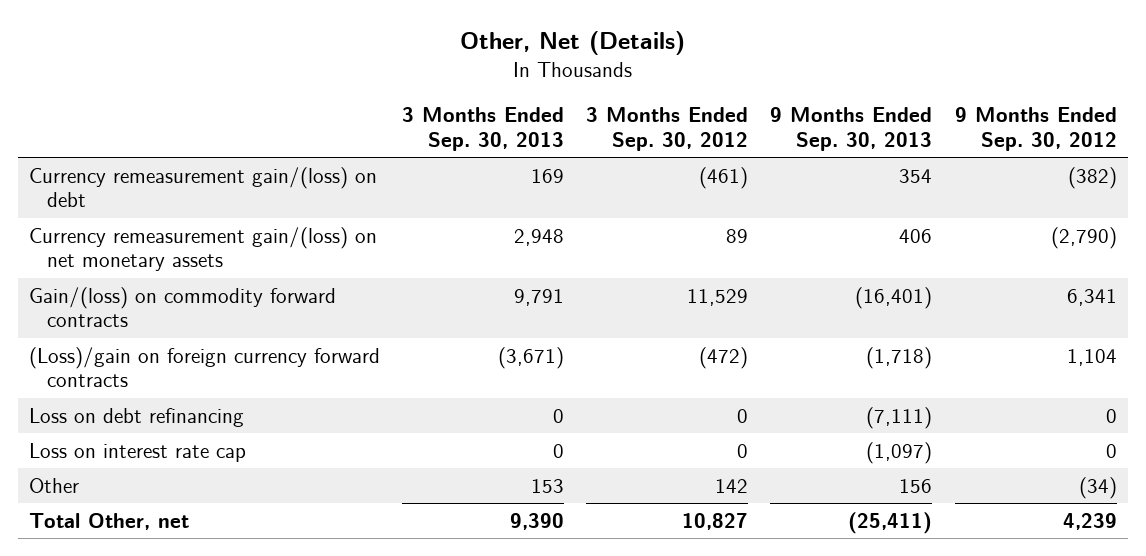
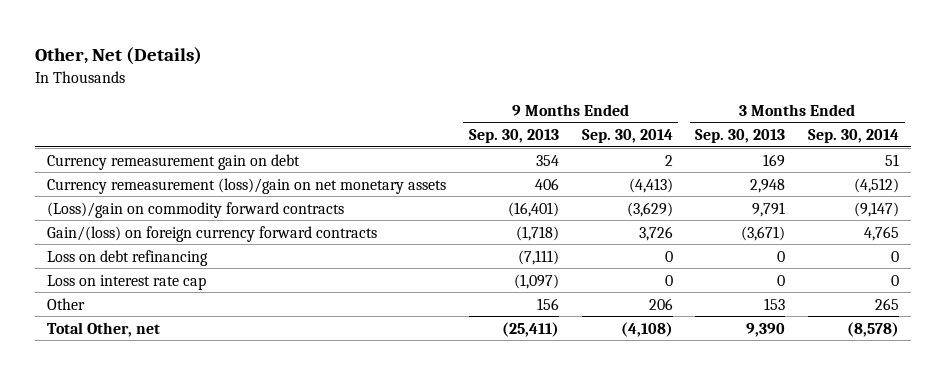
- | 3 Months Ended Sep. 30, 2013 | 3 Months Ended Sep. 30, 2012 | 9 Months Ended Sep. 30, 2013 | 9 Months Ended Sep. 30, 2012
+ | 9 Months Ended Sep. 30, 2013 | 9 Months Ended Sep. 30, 2014 | 3 Months Ended Sep. 30, 2013 | 3 Months Ended Sep. 30, 2014
- Currency remeasurement gain/(loss) on debt | 169 | (461) | 354 | (382)
- Currency remeasurement gain/(loss) on net monetary assets | 2,948 | 89 | 406 | (2,790)
- Gain/(loss) on commodity forward contracts | 9,791 | 11,529 | (16,401) | 6,341
- (Loss)/gain on foreign currency forward contracts | (3,671) | (472) | (1,718) | 1,104
+ Currency remeasurement gain on debt | 354 | 2 | 169 | 51
+ Currency remeasurement (loss)/gain on net monetary assets | 406 | (4,413) | 2,948 | (4,512)
+ (Loss)/gain on commodity forward contracts | (16,401) | (3,629) | 9,791 | (9,147)
+ Gain/(loss) on foreign currency forward contracts | (1,718) | 3,726 | (3,671) | 4,765

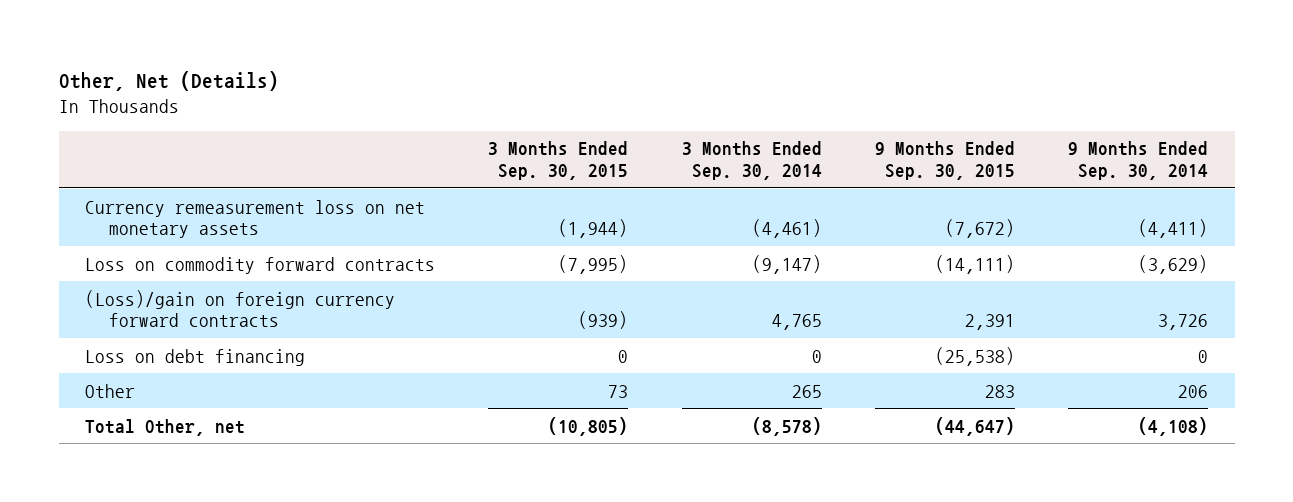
- | 9 Months Ended Sep. 30, 2013 | 9 Months Ended Sep. 30, 2014 | 3 Months Ended Sep. 30, 2013 | 3 Months Ended Sep. 30, 2014
+ | 3 Months Ended Sep. 30, 2015 | 3 Months Ended Sep. 30, 2014 | 9 Months Ended Sep. 30, 2015 | 9 Months Ended Sep. 30, 2014
- Currency remeasurement gain on debt | 354 | 2 | 169 | 51
- Currency remeasurement (loss)/gain on net monetary assets | 406 | (4,413) | 2,948 | (4,512)
- (Loss)/gain on commodity forward contracts | (16,401) | (3,629) | 9,791 | (9,147)
- Gain/(loss) on foreign currency forward contracts | (1,718) | 3,726 | (3,671) | 4,765
- Loss on debt refinancing | (7,111) | 0 | 0 | 0
- Loss on interest rate cap | (1,097) | 0 | 0 | 0
+ Currency remeasurement loss on net monetary assets | (1,944) | (4,461) | (7,672) | (4,411)
+ Loss on commodity forward contracts | (7,995) | (9,147) | (14,111) | (3,629)
+ (Loss)/gain on foreign currency forward contracts | (939) | 4,765 | 2,391 | 3,726
+ Loss on debt financing | 0 | 0 | (25,538) | 0

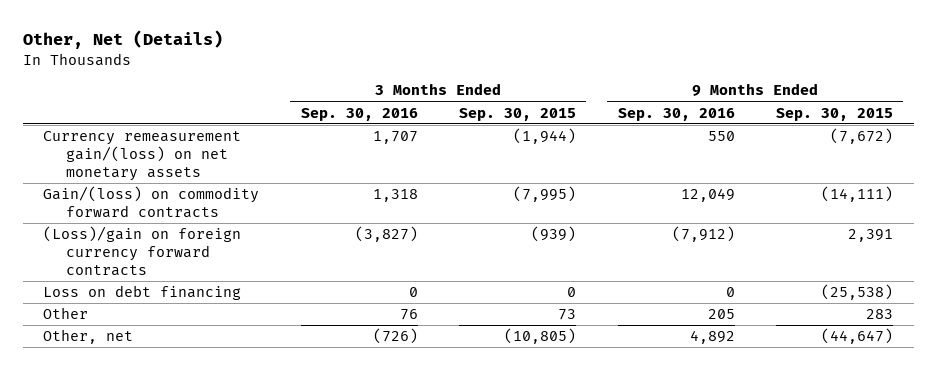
- | 3 Months Ended Sep. 30, 2015 | 3 Months Ended Sep. 30, 2014 | 9 Months Ended Sep. 30, 2015 | 9 Months Ended Sep. 30, 2014
+ | 3 Months Ended Sep. 30, 2016 | 3 Months Ended Sep. 30, 2015 | 9 Months Ended Sep. 30, 2016 | 9 Months Ended Sep. 30, 2015
- Currency remeasurement loss on net monetary assets | (1,944) | (4,461) | (7,672) | (4,411)
- Loss on commodity forward contracts | (7,995) | (9,147) | (14,111) | (3,629)
+ Currency remeasurement gain/(loss) on net monetary assets | 1,707 | (1,944) | 550 | (7,672)
+ Gain/(loss) on commodity forward contracts | 1,318 | (7,995) | 12,049 | (14,111)
- Total Other, net | (10,805) | (8,578) | (44,647) | (4,108)
+ Other, net | (726) | (10,805) | 4,892 | (44,647)

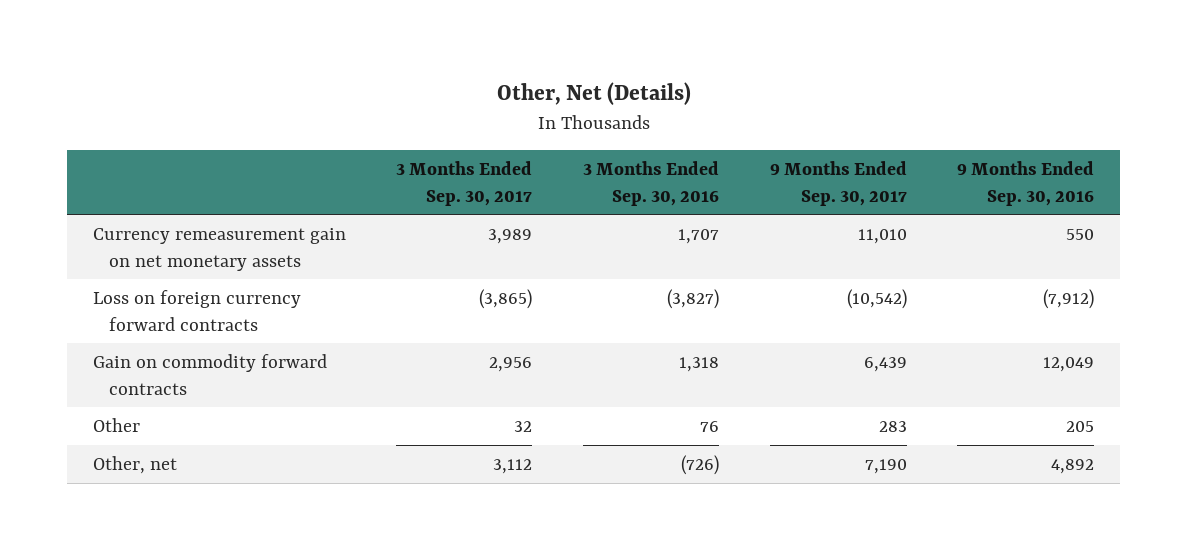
- | 3 Months Ended Sep. 30, 2016 | 3 Months Ended Sep. 30, 2015 | 9 Months Ended Sep. 30, 2016 | 9 Months Ended Sep. 30, 2015
+ | 3 Months Ended Sep. 30, 2017 | 3 Months Ended Sep. 30, 2016 | 9 Months Ended Sep. 30, 2017 | 9 Months Ended Sep. 30, 2016
- Currency remeasurement gain/(loss) on net monetary assets | 1,707 | (1,944) | 550 | (7,672)
- Gain/(loss) on commodity forward contracts | 1,318 | (7,995) | 12,049 | (14,111)
- (Loss)/gain on foreign currency forward contracts | (3,827) | (939) | (7,912) | 2,391
- Loss on debt financing | 0 | 0 | 0 | (25,538)
+ Currency remeasurement gain on net monetary assets | 3,989 | 1,707 | 11,010 | 550
+ Loss on foreign currency forward contracts | (3,865) | (3,827) | (10,542) | (7,912)
+ Gain on commodity forward contracts | 2,956 | 1,318 | 6,439 | 12,049

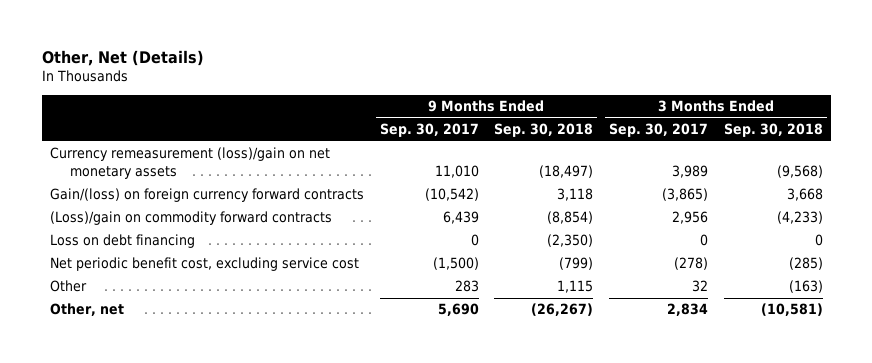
- | 3 Months Ended Sep. 30, 2017 | 3 Months Ended Sep. 30, 2016 | 9 Months Ended Sep. 30, 2017 | 9 Months Ended Sep. 30, 2016
+ | 9 Months Ended Sep. 30, 2017 | 9 Months Ended Sep. 30, 2018 | 3 Months Ended Sep. 30, 2017 | 3 Months Ended Sep. 30, 2018
- Currency remeasurement gain on net monetary assets | 3,989 | 1,707 | 11,010 | 550
- Loss on foreign currency forward contracts | (3,865) | (3,827) | (10,542) | (7,912)
- Gain on commodity forward contracts | 2,956 | 1,318 | 6,439 | 12,049
+ Currency remeasurement (loss)/gain on net monetary assets | 11,010 | (18,497) | 3,989 | (9,568)
+ Gain/(loss) on foreign currency forward contracts | (10,542) | 3,118 | (3,865) | 3,668
+ (Loss)/gain on commodity forward contracts | 6,439 | (8,854) | 2,956 | (4,233)
+ Loss on debt financing | 0 | (2,350) | 0 | 0
+ Net periodic benefit cost, excluding service cost | (1,500) | (799) | (278) | (285)
- Other, net | 3,112 | (726) | 7,190 | 4,892
+ Other, net | 5,690 | (26,267) | 2,834 | (10,581)

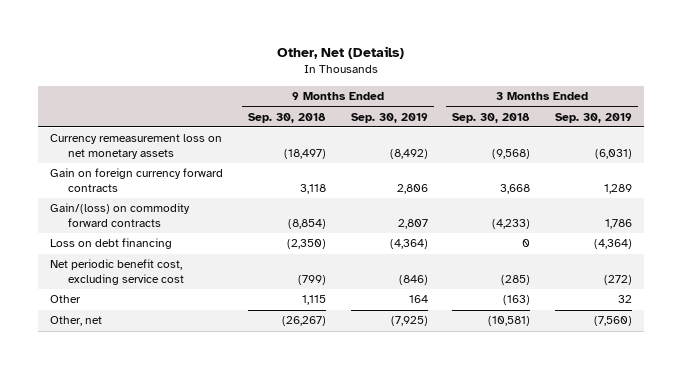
- | 9 Months Ended Sep. 30, 2017 | 9 Months Ended Sep. 30, 2018 | 3 Months Ended Sep. 30, 2017 | 3 Months Ended Sep. 30, 2018
+ | 9 Months Ended Sep. 30, 2018 | 9 Months Ended Sep. 30, 2019 | 3 Months Ended Sep. 30, 2018 | 3 Months Ended Sep. 30, 2019
- Currency remeasurement (loss)/gain on net monetary assets | 11,010 | (18,497) | 3,989 | (9,568)
- Gain/(loss) on foreign currency forward contracts | (10,542) | 3,118 | (3,865) | 3,668
- (Loss)/gain on commodity forward contracts | 6,439 | (8,854) | 2,956 | (4,233)
+ Currency remeasurement loss on net monetary assets | (18,497) | (8,492) | (9,568) | (6,031)
+ Gain on foreign currency forward contracts | 3,118 | 2,806 | 3,668 | 1,289
+ Gain/(loss) on commodity forward contracts | (8,854) | 2,807 | (4,233) | 1,786

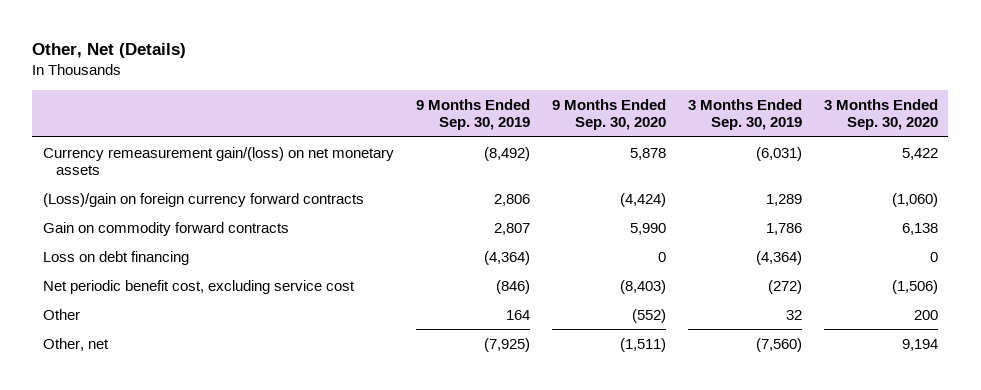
- | 9 Months Ended Sep. 30, 2018 | 9 Months Ended Sep. 30, 2019 | 3 Months Ended Sep. 30, 2018 | 3 Months Ended Sep. 30, 2019
+ | 9 Months Ended Sep. 30, 2019 | 9 Months Ended Sep. 30, 2020 | 3 Months Ended Sep. 30, 2019 | 3 Months Ended Sep. 30, 2020
- Currency remeasurement loss on net monetary assets | (18,497) | (8,492) | (9,568) | (6,031)
- Gain on foreign currency forward contracts | 3,118 | 2,806 | 3,668 | 1,289
- Gain/(loss) on commodity forward contracts | (8,854) | 2,807 | (4,233) | 1,786
+ Currency remeasurement gain/(loss) on net monetary assets | (8,492) | 5,878 | (6,031) | 5,422
+ (Loss)/gain on foreign currency forward contracts | 2,806 | (4,424) | 1,289 | (1,060)
+ Gain on commodity forward contracts | 2,807 | 5,990 | 1,786 | 6,138

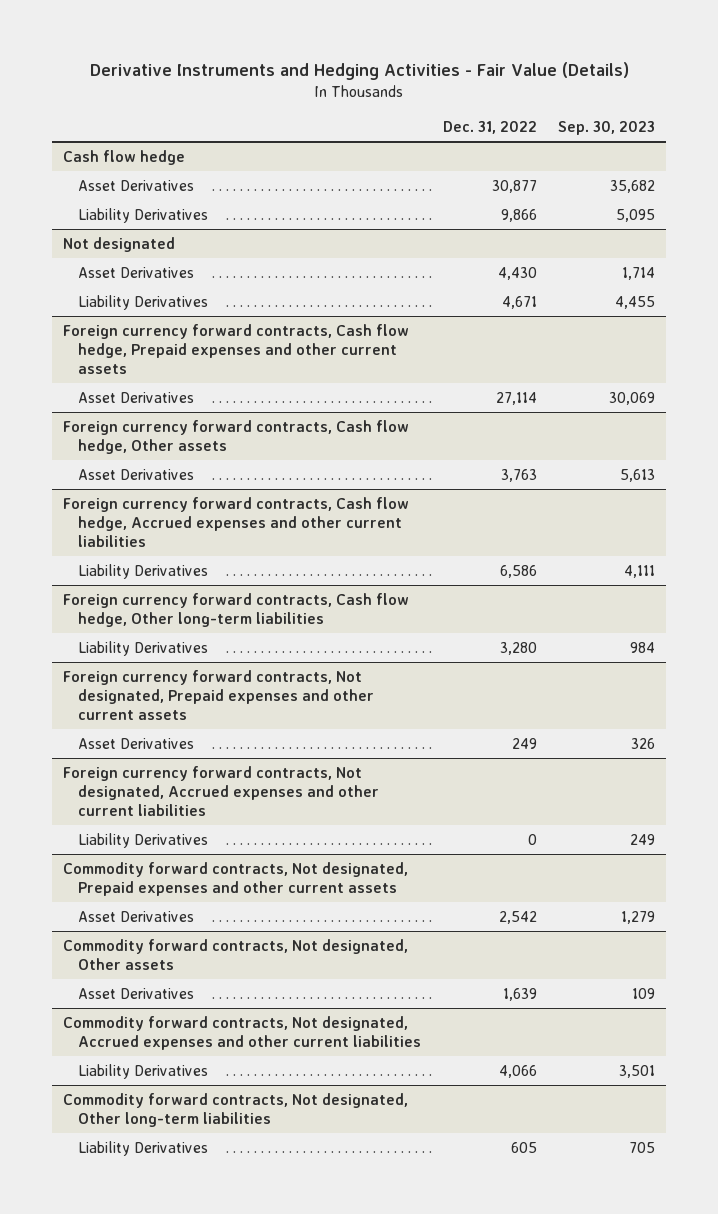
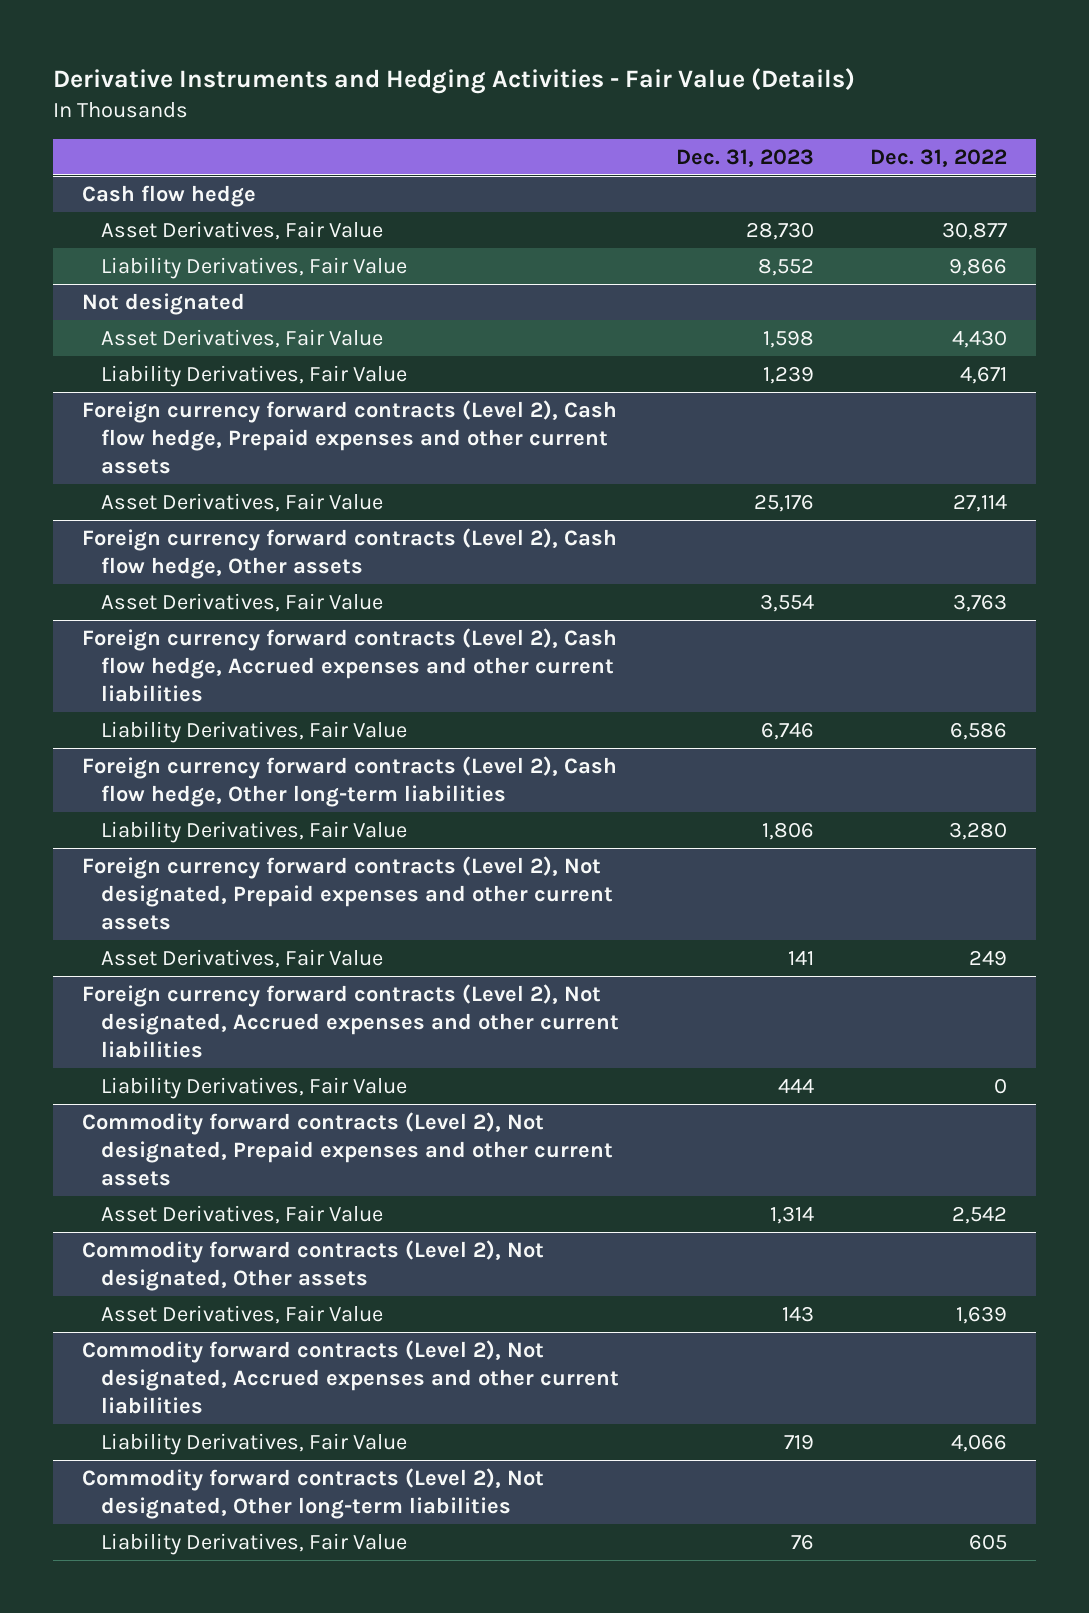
- | Dec. 31, 2022 | Sep. 30, 2023
+ | Dec. 31, 2023 | Dec. 31, 2022
@ Cash flow hedge
- Asset Derivatives | 30,877 | 35,682
- Liability Derivatives | 9,866 | 5,095
+ Asset Derivatives, Fair Value | 28,730 | 30,877
+ Liability Derivatives, Fair Value | 8,552 | 9,866
@ Not designated
- Asset Derivatives | 4,430 | 1,714
- Liability Derivatives | 4,671 | 4,455
- Foreign currency forward contracts, Cash flow hedge, Prepaid expenses and other current assets
- Asset Derivatives | 27,114 | 30,069
- Foreign currency forward contracts, Cash flow hedge, Other assets
- Asset Derivatives | 3,763 | 5,613
- Foreign currency forward contracts, Cash flow hedge, Accrued expenses and other current liabilities
- Liability Derivatives | 6,586 | 4,111
- Foreign currency forward contracts, Cash flow hedge, Other long-term liabilities
- Liability Derivatives | 3,280 | 984
- Foreign currency forward contracts, Not designated, Prepaid expenses and other current assets
- Asset Derivatives | 249 | 326
- Foreign currency forward contracts, Not designated, Accrued expenses and other current liabilities
- Liability Derivatives | 0 | 249
- Commodity forward contracts, Not designated, Prepaid expenses and other current assets
- Asset Derivatives | 2,542 | 1,279
- Commodity forward contracts, Not designated, Other assets
- Asset Derivatives | 1,639 | 109
- Commodity forward contracts, Not designated, Accrued expenses and other current liabilities
- Liability Derivatives | 4,066 | 3,501
- Commodity forward contracts, Not designated, Other long-term liabilities
- Liability Derivatives | 605 | 705
@ Not designated
+ Asset Derivatives, Fair Value | 1,598 | 4,430
+ Liability Derivatives, Fair Value | 1,239 | 4,671
+ Foreign currency forward contracts (Level 2), Cash flow hedge, Prepaid expenses and other current assets
+ Asset Derivatives, Fair Value | 25,176 | 27,114
+ Foreign currency forward contracts (Level 2), Cash flow hedge, Other assets
+ Asset Derivatives, Fair Value | 3,554 | 3,763
+ Foreign currency forward contracts (Level 2), Cash flow hedge, Accrued expenses and other current liabilities
+ Liability Derivatives, Fair Value | 6,746 | 6,586
+ Foreign currency forward contracts (Level 2), Cash flow hedge, Other long-term liabilities
+ Liability Derivatives, Fair Value | 1,806 | 3,280
+ Foreign currency forward contracts (Level 2), Not designated, Prepaid expenses and other current assets
+ Asset Derivatives, Fair Value | 141 | 249
+ Foreign currency forward contracts (Level 2), Not designated, Accrued expenses and other current liabilities
+ Liability Derivatives, Fair Value | 444 | 0
+ Commodity forward contracts (Level 2), Not designated, Prepaid expenses and other current assets
+ Asset Derivatives, Fair Value | 1,314 | 2,542
+ Commodity forward contracts (Level 2), Not designated, Other assets
+ Asset Derivatives, Fair Value | 143 | 1,639
+ Commodity forward contracts (Level 2), Not designated, Accrued expenses and other current liabilities
+ Liability Derivatives, Fair Value | 719 | 4,066
+ Commodity forward contracts (Level 2), Not designated, Other long-term liabilities
+ Liability Derivatives, Fair Value | 76 | 605

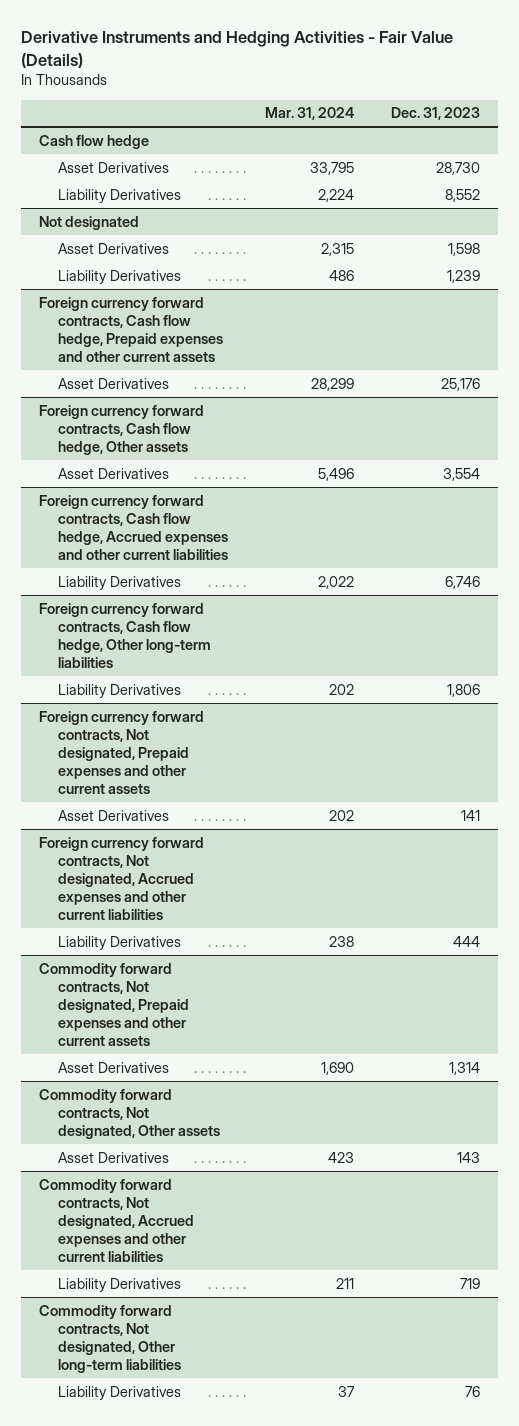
- | Dec. 31, 2023 | Dec. 31, 2022
+ | Mar. 31, 2024 | Dec. 31, 2023
@ Cash flow hedge
- Asset Derivatives, Fair Value | 28,730 | 30,877
- Liability Derivatives, Fair Value | 8,552 | 9,866
+ Asset Derivatives | 33,795 | 28,730
+ Liability Derivatives | 2,224 | 8,552
@ Not designated
- Asset Derivatives, Fair Value | 1,598 | 4,430
- Liability Derivatives, Fair Value | 1,239 | 4,671
- Foreign currency forward contracts (Level 2), Cash flow hedge, Prepaid expenses and other current assets
- Asset Derivatives, Fair Value | 25,176 | 27,114
- Foreign currency forward contracts (Level 2), Cash flow hedge, Other assets
- Asset Derivatives, Fair Value | 3,554 | 3,763
- Foreign currency forward contracts (Level 2), Cash flow hedge, Accrued expenses and other current liabilities
- Liability Derivatives, Fair Value | 6,746 | 6,586
- Foreign currency forward contracts (Level 2), Cash flow hedge, Other long-term liabilities
- Liability Derivatives, Fair Value | 1,806 | 3,280
- Foreign currency forward contracts (Level 2), Not designated, Prepaid expenses and other current assets
- Asset Derivatives, Fair Value | 141 | 249
- Foreign currency forward contracts (Level 2), Not designated, Accrued expenses and other current liabilities
- Liability Derivatives, Fair Value | 444 | 0
- Commodity forward contracts (Level 2), Not designated, Prepaid expenses and other current assets
- Asset Derivatives, Fair Value | 1,314 | 2,542
- Commodity forward contracts (Level 2), Not designated, Other assets
- Asset Derivatives, Fair Value | 143 | 1,639
- Commodity forward contracts (Level 2), Not designated, Accrued expenses and other current liabilities
- Liability Derivatives, Fair Value | 719 | 4,066
- Commodity forward contracts (Level 2), Not designated, Other long-term liabilities
- Liability Derivatives, Fair Value | 76 | 605
@ Not designated
+ Asset Derivatives | 2,315 | 1,598
+ Liability Derivatives | 486 | 1,239
+ Foreign currency forward contracts, Cash flow hedge, Prepaid expenses and other current assets
+ Asset Derivatives | 28,299 | 25,176
+ Foreign currency forward contracts, Cash flow hedge, Other assets
+ Asset Derivatives | 5,496 | 3,554
+ Foreign currency forward contracts, Cash flow hedge, Accrued expenses and other current liabilities
+ Liability Derivatives | 2,022 | 6,746
+ Foreign currency forward contracts, Cash flow hedge, Other long-term liabilities
+ Liability Derivatives | 202 | 1,806
+ Foreign currency forward contracts, Not designated, Prepaid expenses and other current assets
+ Asset Derivatives | 202 | 141
+ Foreign currency forward contracts, Not designated, Accrued expenses and other current liabilities
+ Liability Derivatives | 238 | 444
+ Commodity forward contracts, Not designated, Prepaid expenses and other current assets
+ Asset Derivatives | 1,690 | 1,314
+ Commodity forward contracts, Not designated, Other assets
+ Asset Derivatives | 423 | 143
+ Commodity forward contracts, Not designated, Accrued expenses and other current liabilities
+ Liability Derivatives | 211 | 719
+ Commodity forward contracts, Not designated, Other long-term liabilities
+ Liability Derivatives | 37 | 76

